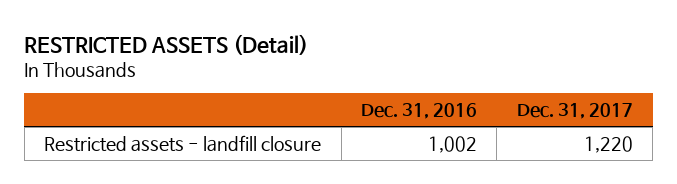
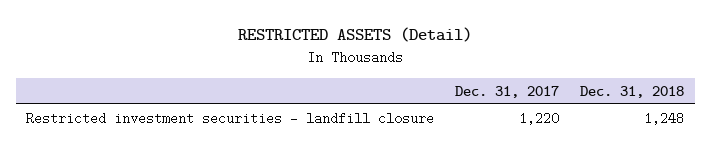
- | Dec. 31, 2016 | Dec. 31, 2017
+ | Dec. 31, 2017 | Dec. 31, 2018
- Restricted assets - landfill closure | 1,002 | 1,220
+ Restricted investment securities - landfill closure | 1,220 | 1,248

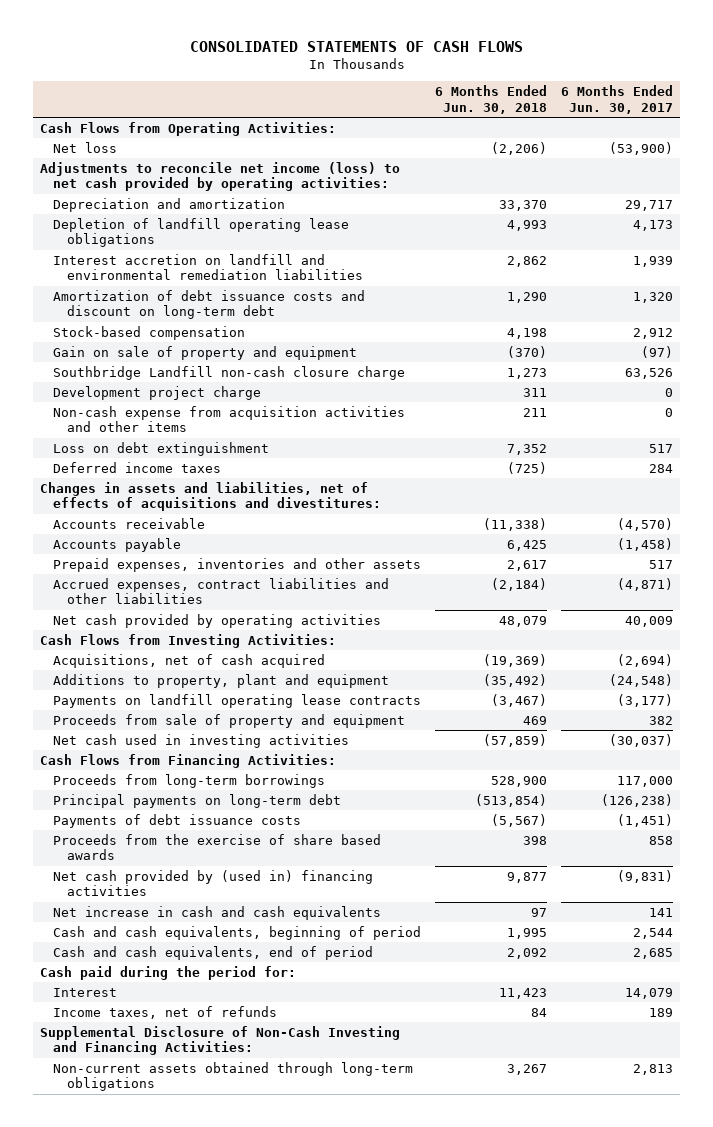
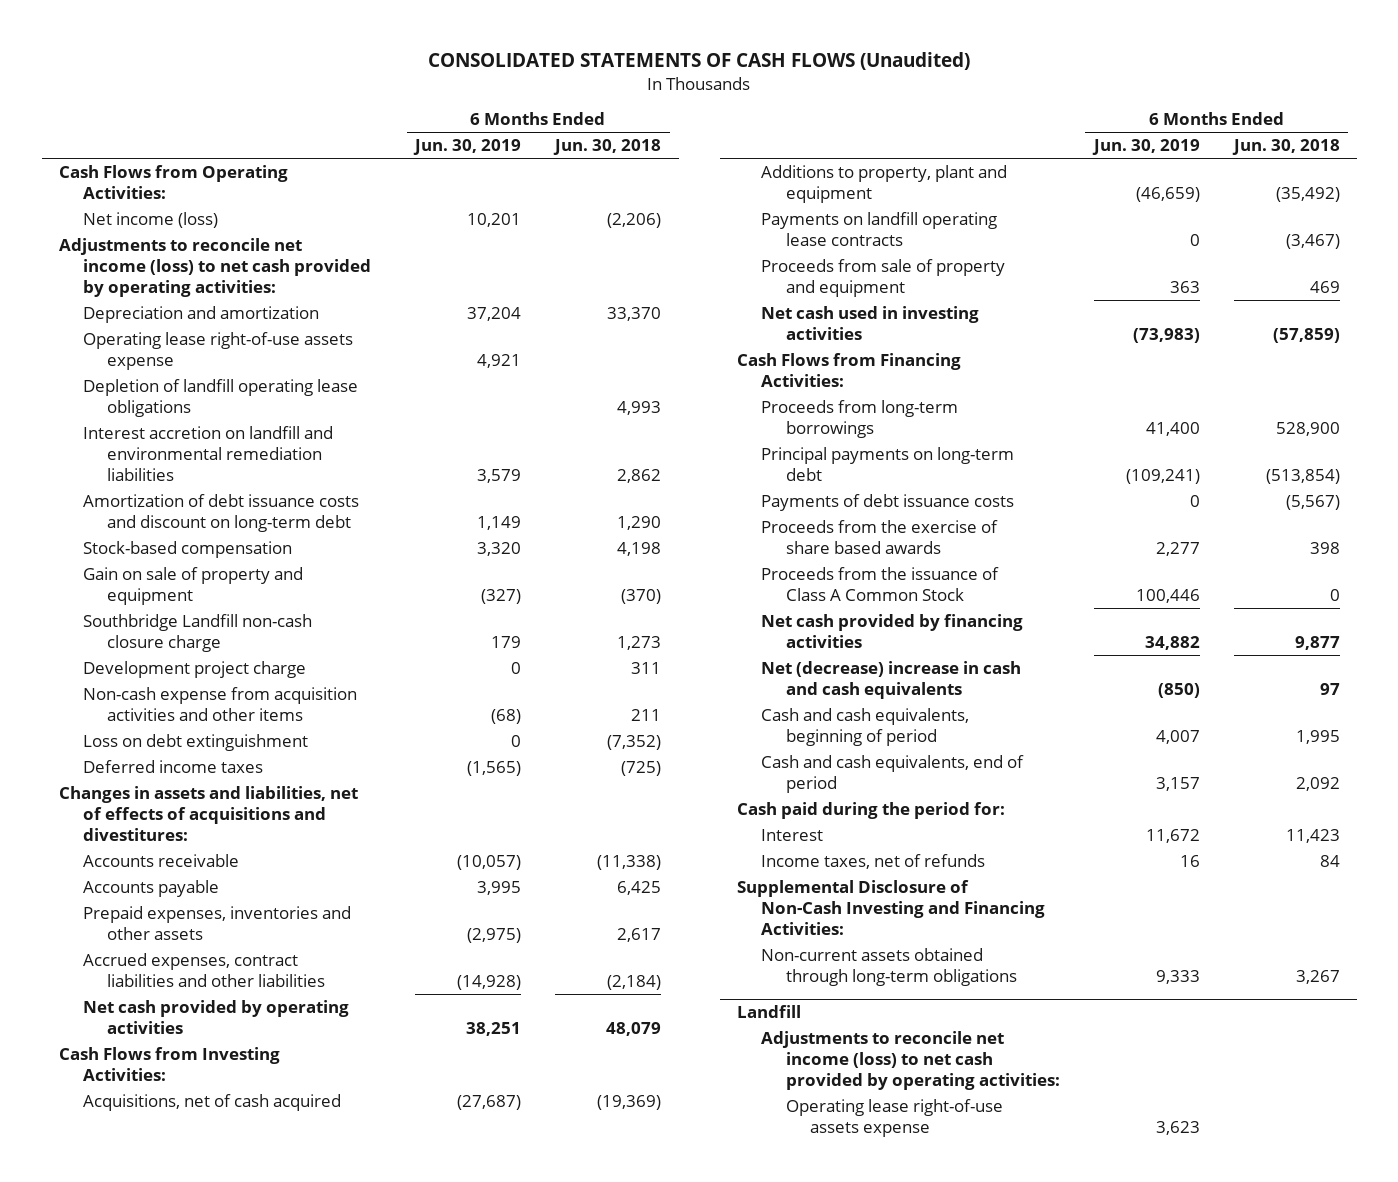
- CONSOLIDATED STATEMENTS OF CASH FLOWS
+ CONSOLIDATED STATEMENTS OF CASH FLOWS (Unaudited)
- | 6 Months Ended Jun. 30, 2018 | 6 Months Ended Jun. 30, 2017
+ | 6 Months Ended Jun. 30, 2019 | 6 Months Ended Jun. 30, 2018
- Net loss | (2,206) | (53,900)
+ Net income (loss) | 10,201 | (2,206)
+ Operating lease right-of-use assets expense | 4,921 |
- Loss on debt extinguishment | 7,352 | 517
+ Loss on debt extinguishment | 0 | (7,352)
- Net cash provided by (used in) financing activities | 9,877 | (9,831)
- Net increase in cash and cash equivalents | 97 | 141
+ Proceeds from the issuance of Class A Common Stock | 100,446 | 0
+ Net cash provided by financing activities | 34,882 | 9,877
+ Net (decrease) increase in cash and cash equivalents | (850) | 97
+ Landfill
+ Adjustments to reconcile net income (loss) to net cash provided by operating activities:
+ Operating lease right-of-use assets expense | 3,623 |

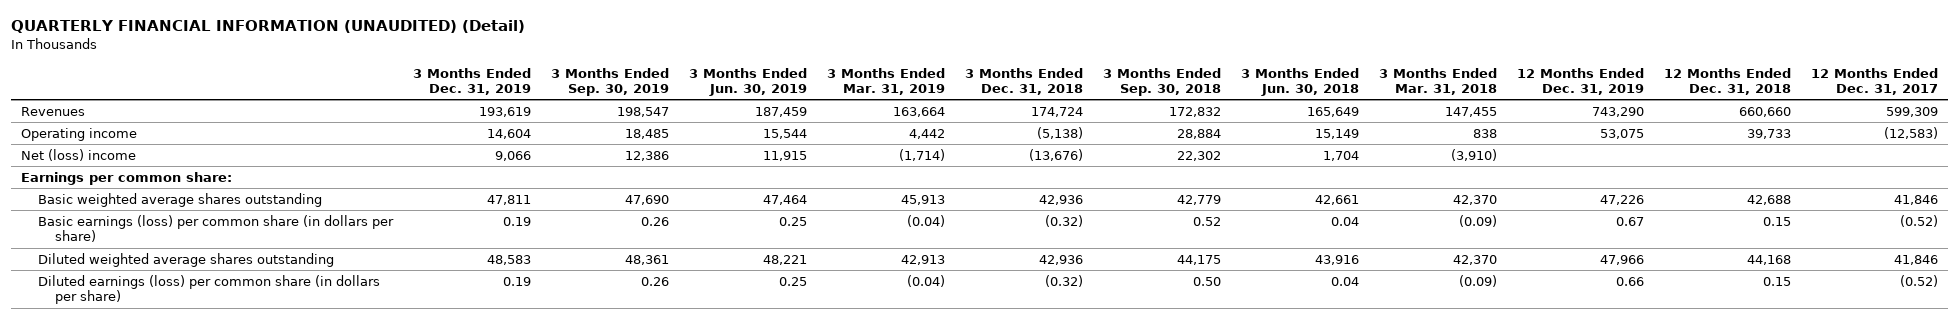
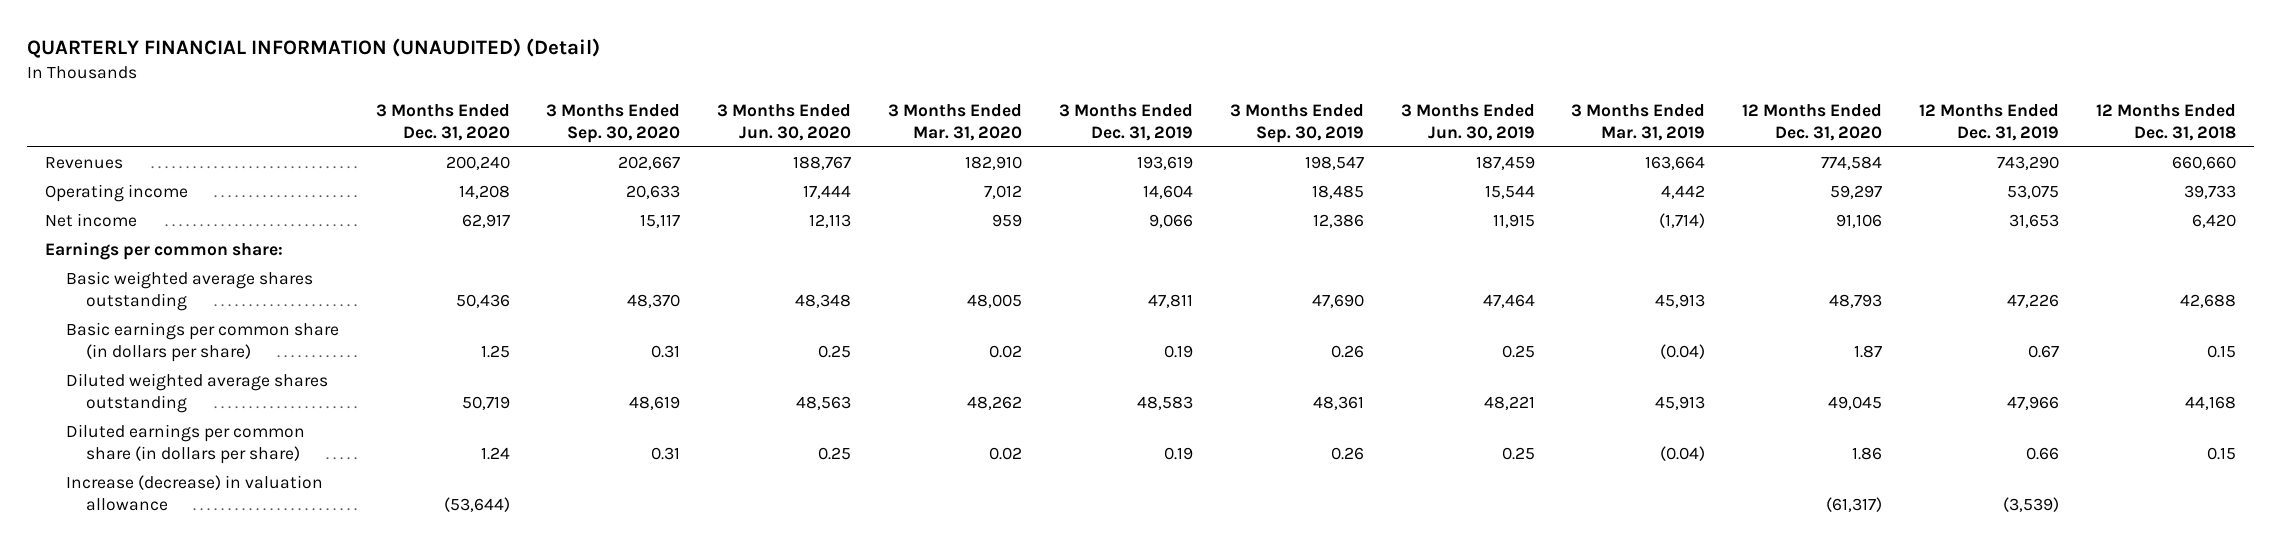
- | 3 Months Ended Dec. 31, 2019 | 3 Months Ended Sep. 30, 2019 | 3 Months Ended Jun. 30, 2019 | 3 Months Ended Mar. 31, 2019 | 3 Months Ended Dec. 31, 2018 | 3 Months Ended Sep. 30, 2018 | 3 Months Ended Jun. 30, 2018 | 3 Months Ended Mar. 31, 2018 | 12 Months Ended Dec. 31, 2019 | 12 Months Ended Dec. 31, 2018 | 12 Months Ended Dec. 31, 2017
+ | 3 Months Ended Dec. 31, 2020 | 3 Months Ended Sep. 30, 2020 | 3 Months Ended Jun. 30, 2020 | 3 Months Ended Mar. 31, 2020 | 3 Months Ended Dec. 31, 2019 | 3 Months Ended Sep. 30, 2019 | 3 Months Ended Jun. 30, 2019 | 3 Months Ended Mar. 31, 2019 | 12 Months Ended Dec. 31, 2020 | 12 Months Ended Dec. 31, 2019 | 12 Months Ended Dec. 31, 2018
- Net (loss) income | 9,066 | 12,386 | 11,915 | (1,714) | (13,676) | 22,302 | 1,704 | (3,910) | | |
+ Net income | 62,917 | 15,117 | 12,113 | 959 | 9,066 | 12,386 | 11,915 | (1,714) | 91,106 | 31,653 | 6,420
- Basic earnings (loss) per common share (in dollars per share) | 0.19 | 0.26 | 0.25 | (0.04) | (0.32) | 0.52 | 0.04 | (0.09) | 0.67 | 0.15 | (0.52)
- Diluted weighted average shares outstanding | 48,583 | 48,361 | 48,221 | 42,913 | 42,936 | 44,175 | 43,916 | 42,370 | 47,966 | 44,168 | 41,846
- Diluted earnings (loss) per common share (in dollars per share) | 0.19 | 0.26 | 0.25 | (0.04) | (0.32) | 0.50 | 0.04 | (0.09) | 0.66 | 0.15 | (0.52)
+ Basic earnings per common share (in dollars per share) | 1.25 | 0.31 | 0.25 | 0.02 | 0.19 | 0.26 | 0.25 | (0.04) | 1.87 | 0.67 | 0.15
+ Diluted weighted average shares outstanding | 50,719 | 48,619 | 48,563 | 48,262 | 48,583 | 48,361 | 48,221 | 45,913 | 49,045 | 47,966 | 44,168
+ Diluted earnings per common share (in dollars per share) | 1.24 | 0.31 | 0.25 | 0.02 | 0.19 | 0.26 | 0.25 | (0.04) | 1.86 | 0.66 | 0.15
+ Increase (decrease) in valuation allowance | (53,644) | | | | | | | | (61,317) | (3,539) |

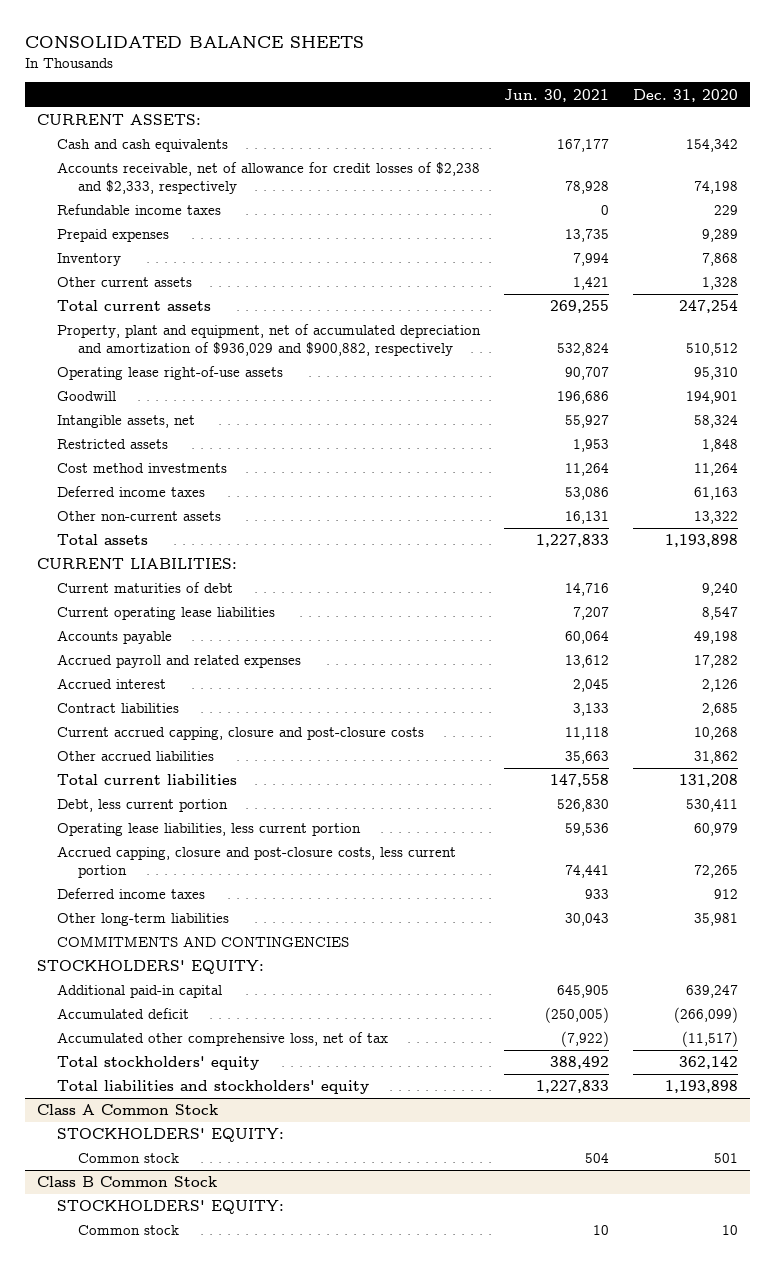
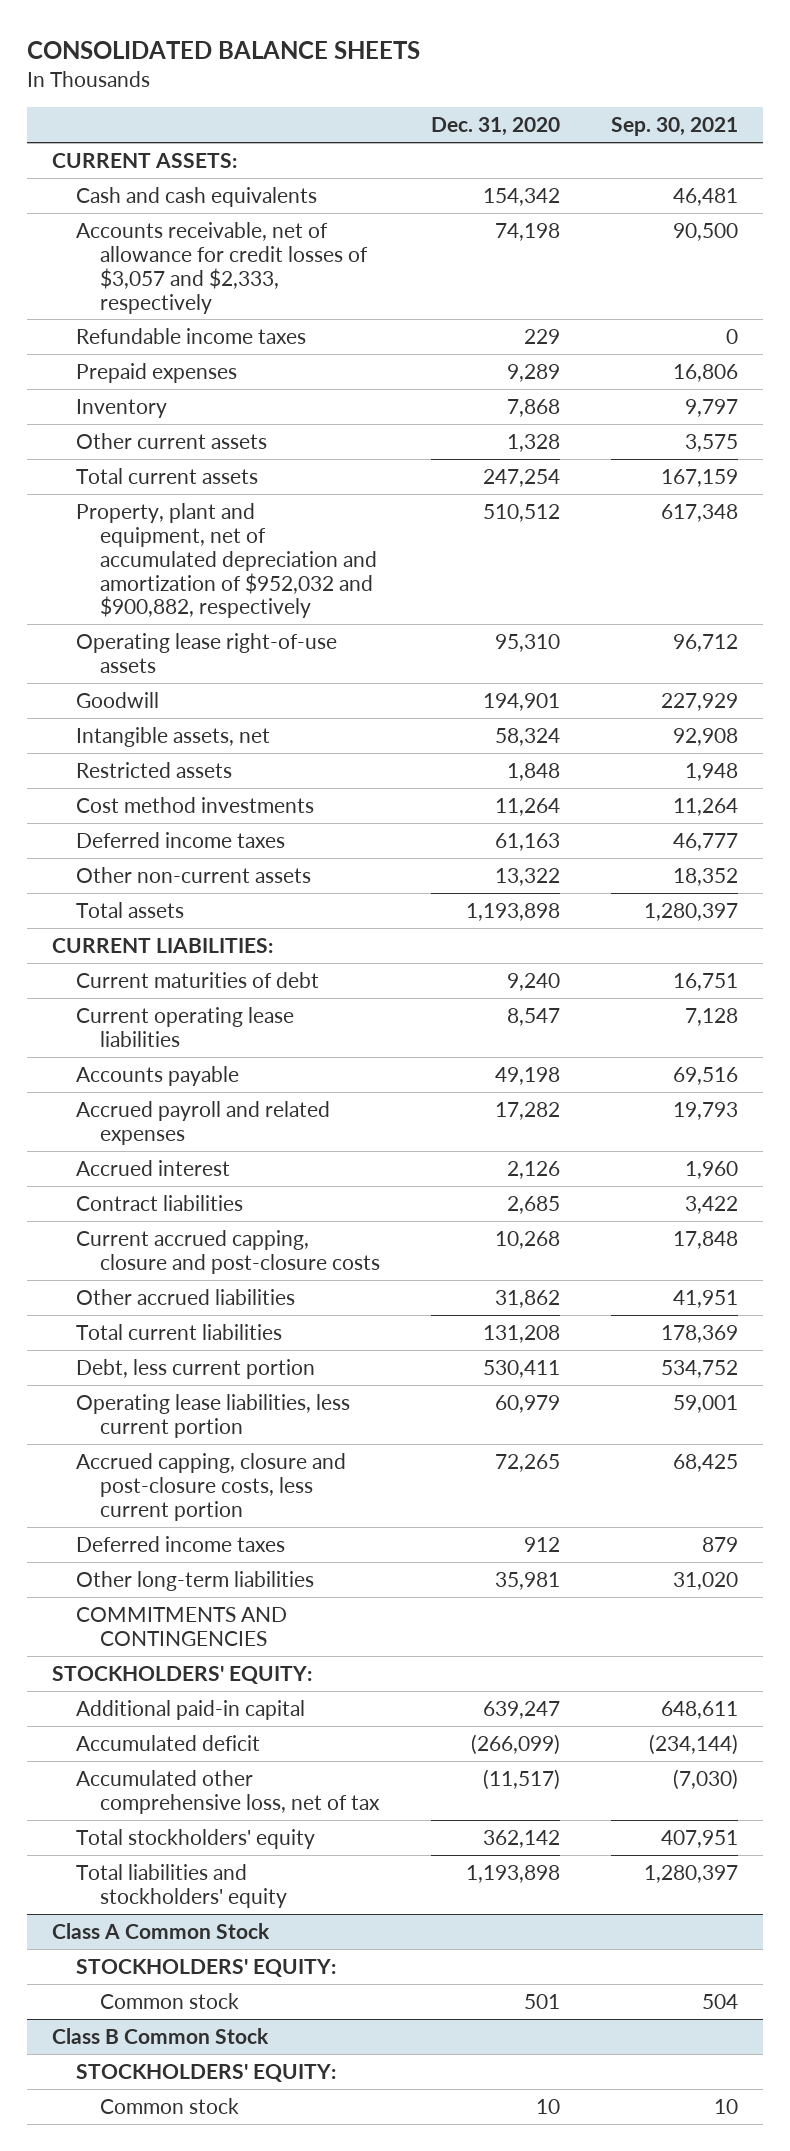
- | Jun. 30, 2021 | Dec. 31, 2020
+ | Dec. 31, 2020 | Sep. 30, 2021
- Accounts receivable, net of allowance for credit losses of $2,238 and $2,333, respectively | 78,928 | 74,198
+ Accounts receivable, net of allowance for credit losses of $3,057 and $2,333, respectively | 74,198 | 90,500
- Property, plant and equipment, net of accumulated depreciation and amortization of $936,029 and $900,882, respectively | 532,824 | 510,512
+ Property, plant and equipment, net of accumulated depreciation and amortization of $952,032 and $900,882, respectively | 510,512 | 617,348

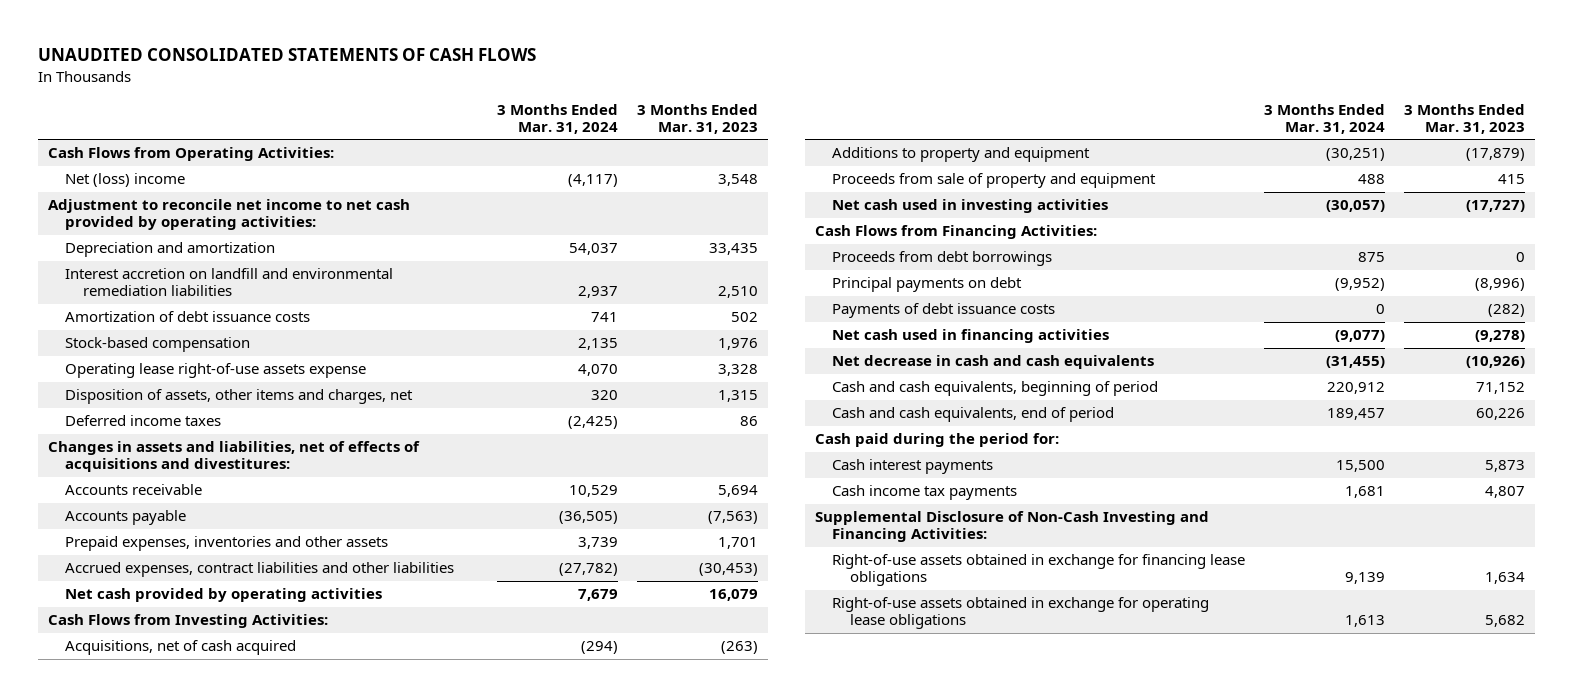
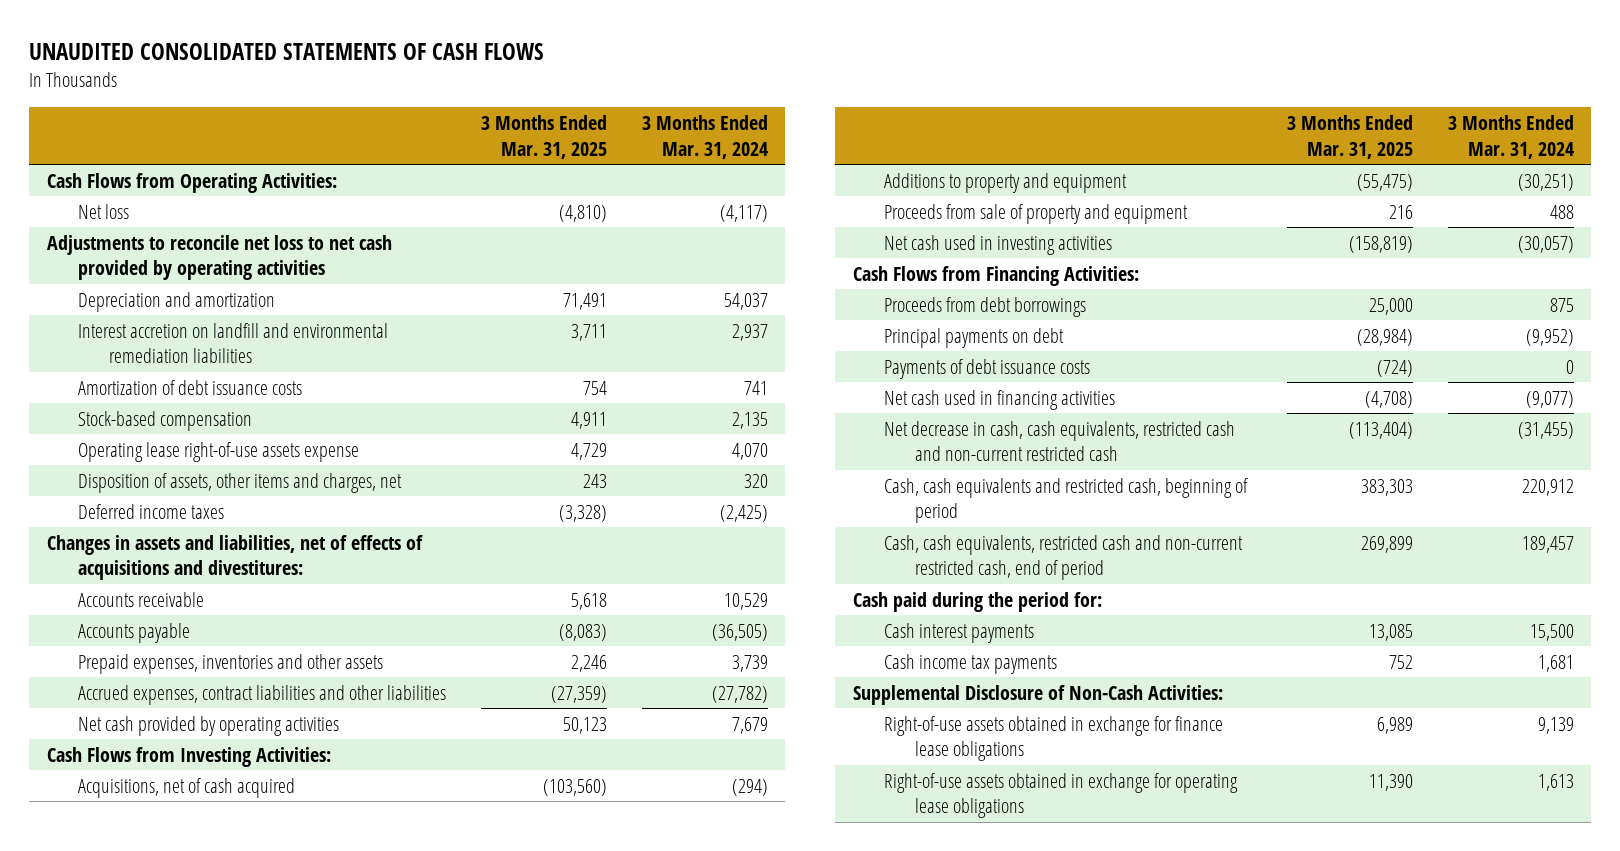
- | 3 Months Ended Mar. 31, 2024 | 3 Months Ended Mar. 31, 2023
+ | 3 Months Ended Mar. 31, 2025 | 3 Months Ended Mar. 31, 2024
- Net (loss) income | (4,117) | 3,548
- Adjustment to reconcile net income to net cash provided by operating activities:
+ Net loss | (4,810) | (4,117)
+ Adjustments to reconcile net loss to net cash provided by operating activities
- Net decrease in cash and cash equivalents | (31,455) | (10,926)
- Cash and cash equivalents, beginning of period | 220,912 | 71,152
- Cash and cash equivalents, end of period | 189,457 | 60,226
+ Net decrease in cash, cash equivalents, restricted cash and non-current restricted cash | (113,404) | (31,455)
+ Cash, cash equivalents and restricted cash, beginning of period | 383,303 | 220,912
+ Cash, cash equivalents, restricted cash and non-current restricted cash, end of period | 269,899 | 189,457
- Supplemental Disclosure of Non-Cash Investing and Financing Activities:
- Right-of-use assets obtained in exchange for financing lease obligations | 9,139 | 1,634
+ Supplemental Disclosure of Non-Cash Activities:
+ Right-of-use assets obtained in exchange for finance lease obligations | 6,989 | 9,139

